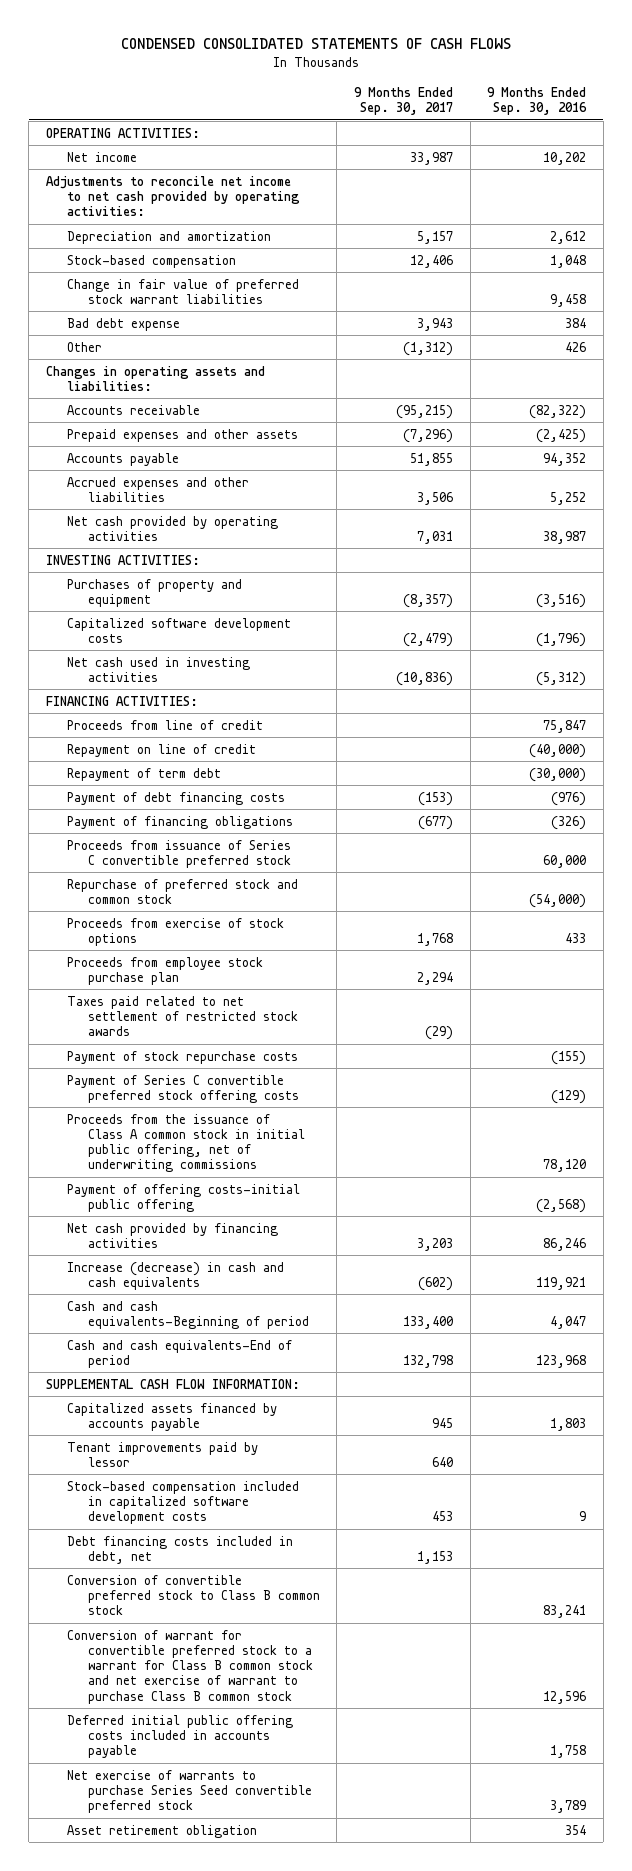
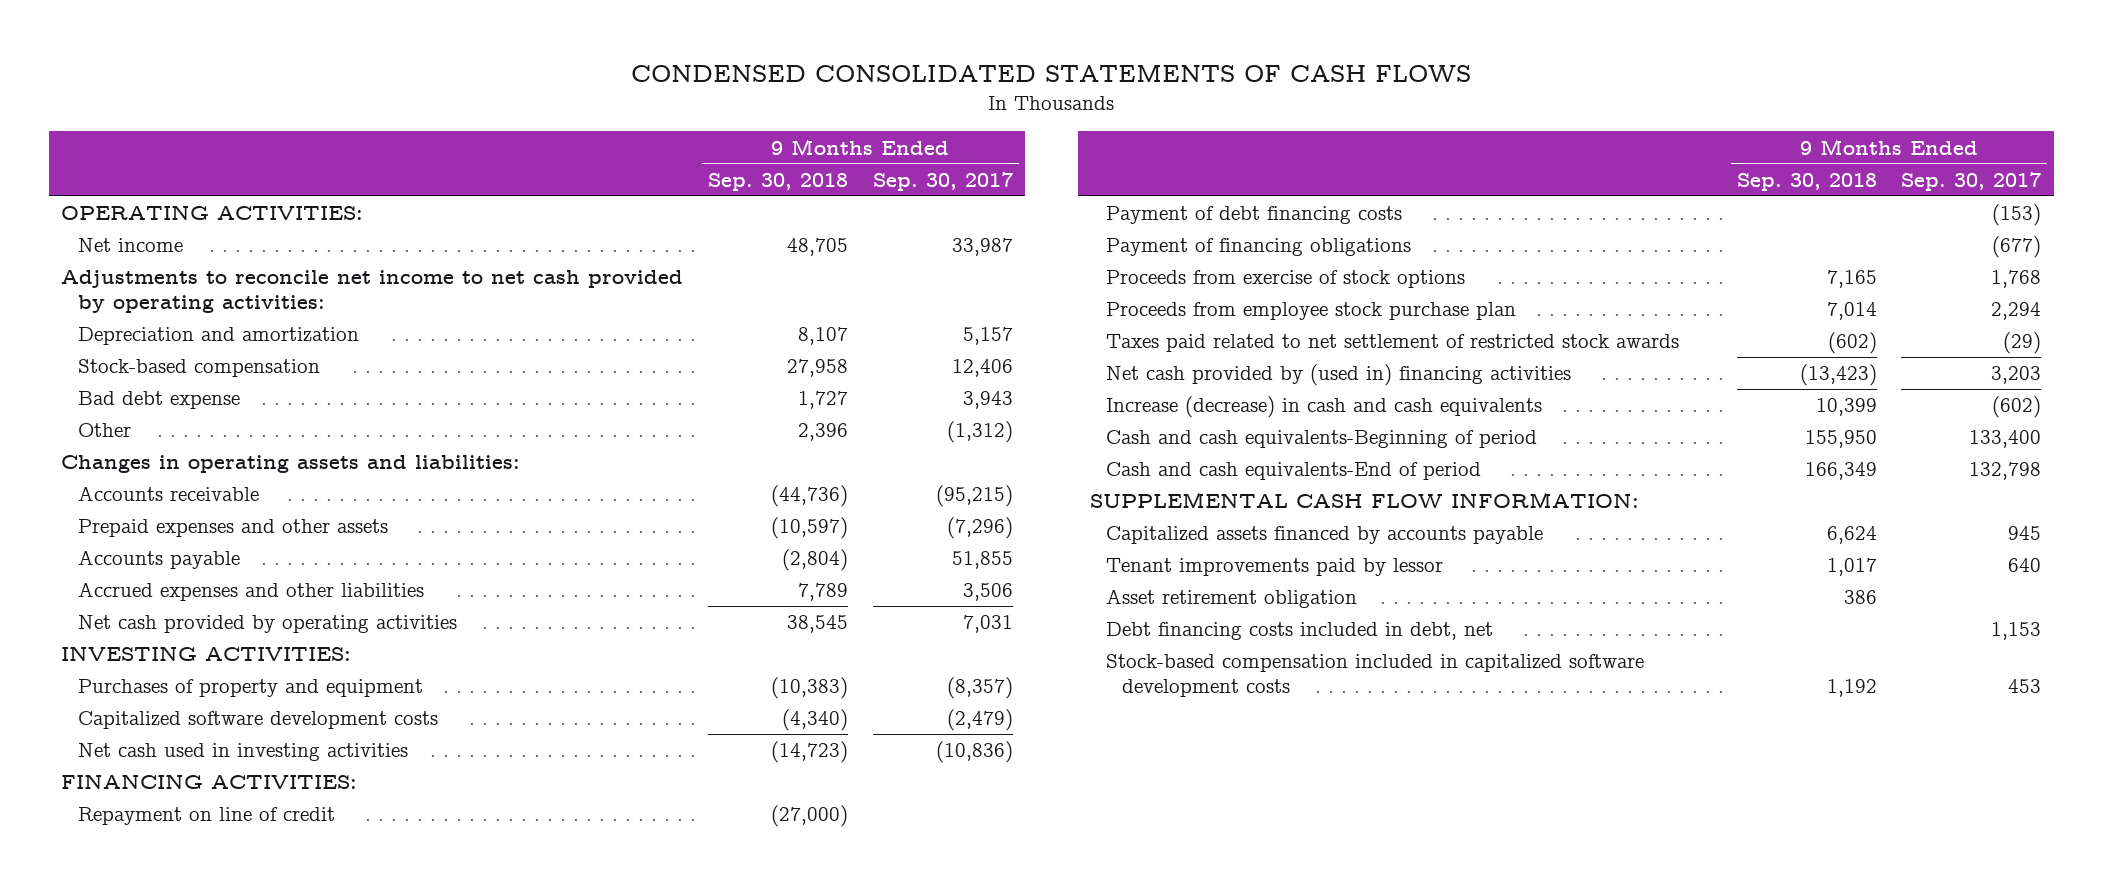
- | 9 Months Ended Sep. 30, 2017 | 9 Months Ended Sep. 30, 2016
+ | 9 Months Ended Sep. 30, 2018 | 9 Months Ended Sep. 30, 2017
- Change in fair value of preferred stock warrant liabilities | | 9,458
- Proceeds from line of credit | | 75,847
- Repayment of term debt | | (30,000)
- Proceeds from issuance of Series C convertible preferred stock | | 60,000
- Repurchase of preferred stock and common stock | | (54,000)
- Payment of stock repurchase costs | | (155)
- Payment of Series C convertible preferred stock offering costs | | (129)
- Proceeds from the issuance of Class A common stock in initial public offering, net of underwriting commissions | | 78,120
- Payment of offering costs-initial public offering | | (2,568)
- Net cash provided by financing activities | 3,203 | 86,246
+ Net cash provided by (used in) financing activities | (13,423) | 3,203
- Conversion of convertible preferred stock to Class B common stock | | 83,241
- Conversion of warrant for convertible preferred stock to a warrant for Class B common stock and net exercise of warrant to purchase Class B common stock | | 12,596
- Deferred initial public offering costs included in accounts payable | | 1,758
- Net exercise of warrants to purchase Series Seed convertible preferred stock | | 3,789
moved down: Debt financing costs included in debt, net | | 1,153
moved down: Stock-based compensation included in capitalized software development costs | 1,192 | 453

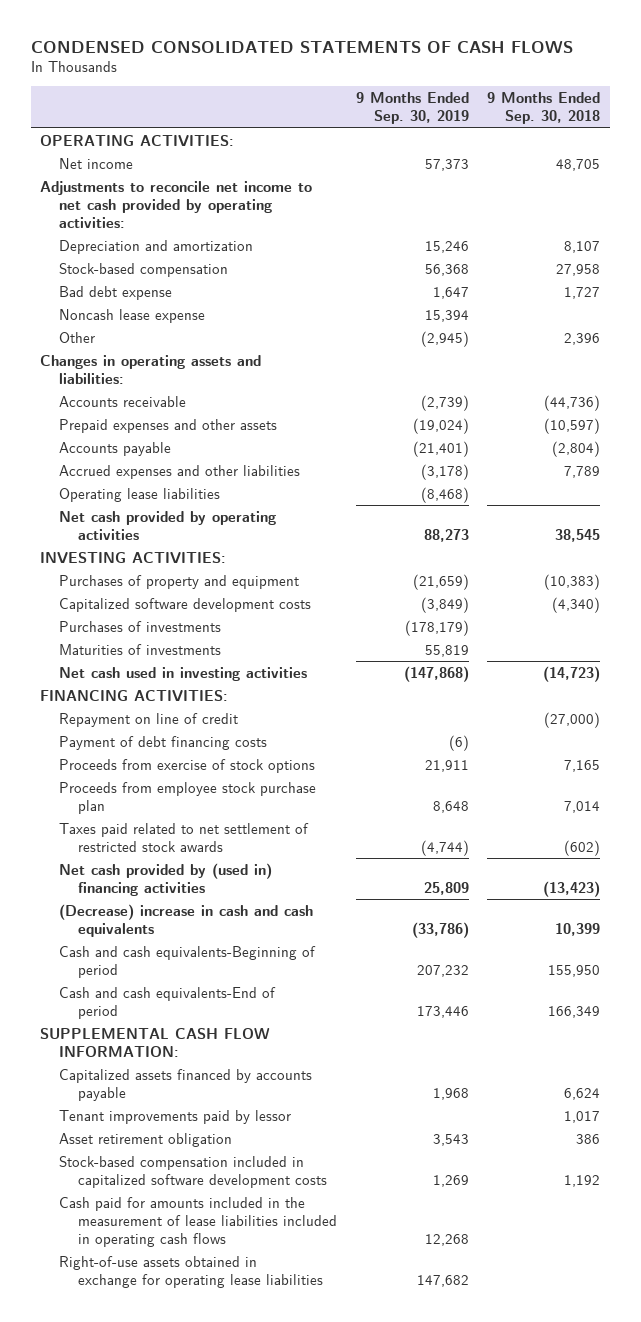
- | 9 Months Ended Sep. 30, 2018 | 9 Months Ended Sep. 30, 2017
+ | 9 Months Ended Sep. 30, 2019 | 9 Months Ended Sep. 30, 2018
+ Noncash lease expense | 15,394 |
+ Operating lease liabilities | (8,468) |
+ Purchases of investments | (178,179) |
+ Maturities of investments | 55,819 |
- Payment of financing obligations | | (677)
- Increase (decrease) in cash and cash equivalents | 10,399 | (602)
+ (Decrease) increase in cash and cash equivalents | (33,786) | 10,399
- Debt financing costs included in debt, net | | 1,153
+ Cash paid for amounts included in the measurement of lease liabilities included in operating cash flows | 12,268 |
+ Right-of-use assets obtained in exchange for operating lease liabilities | 147,682 |

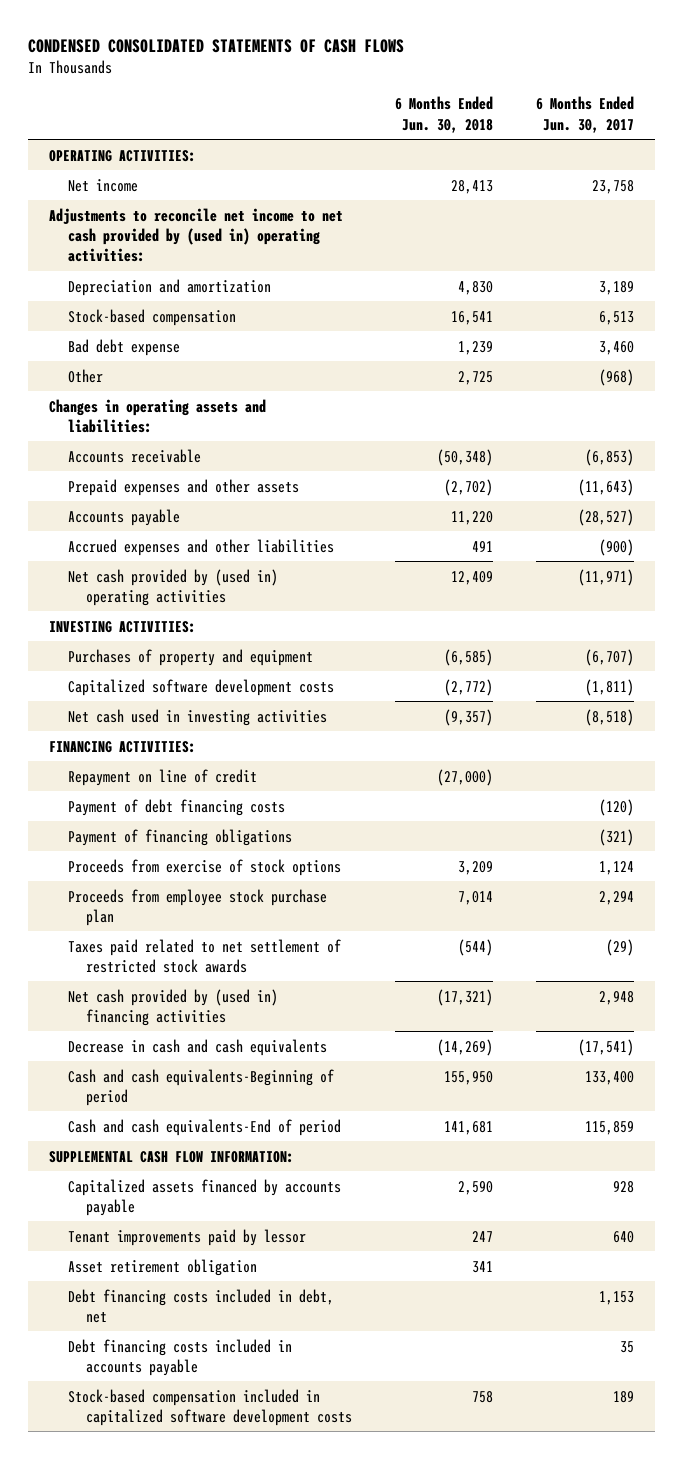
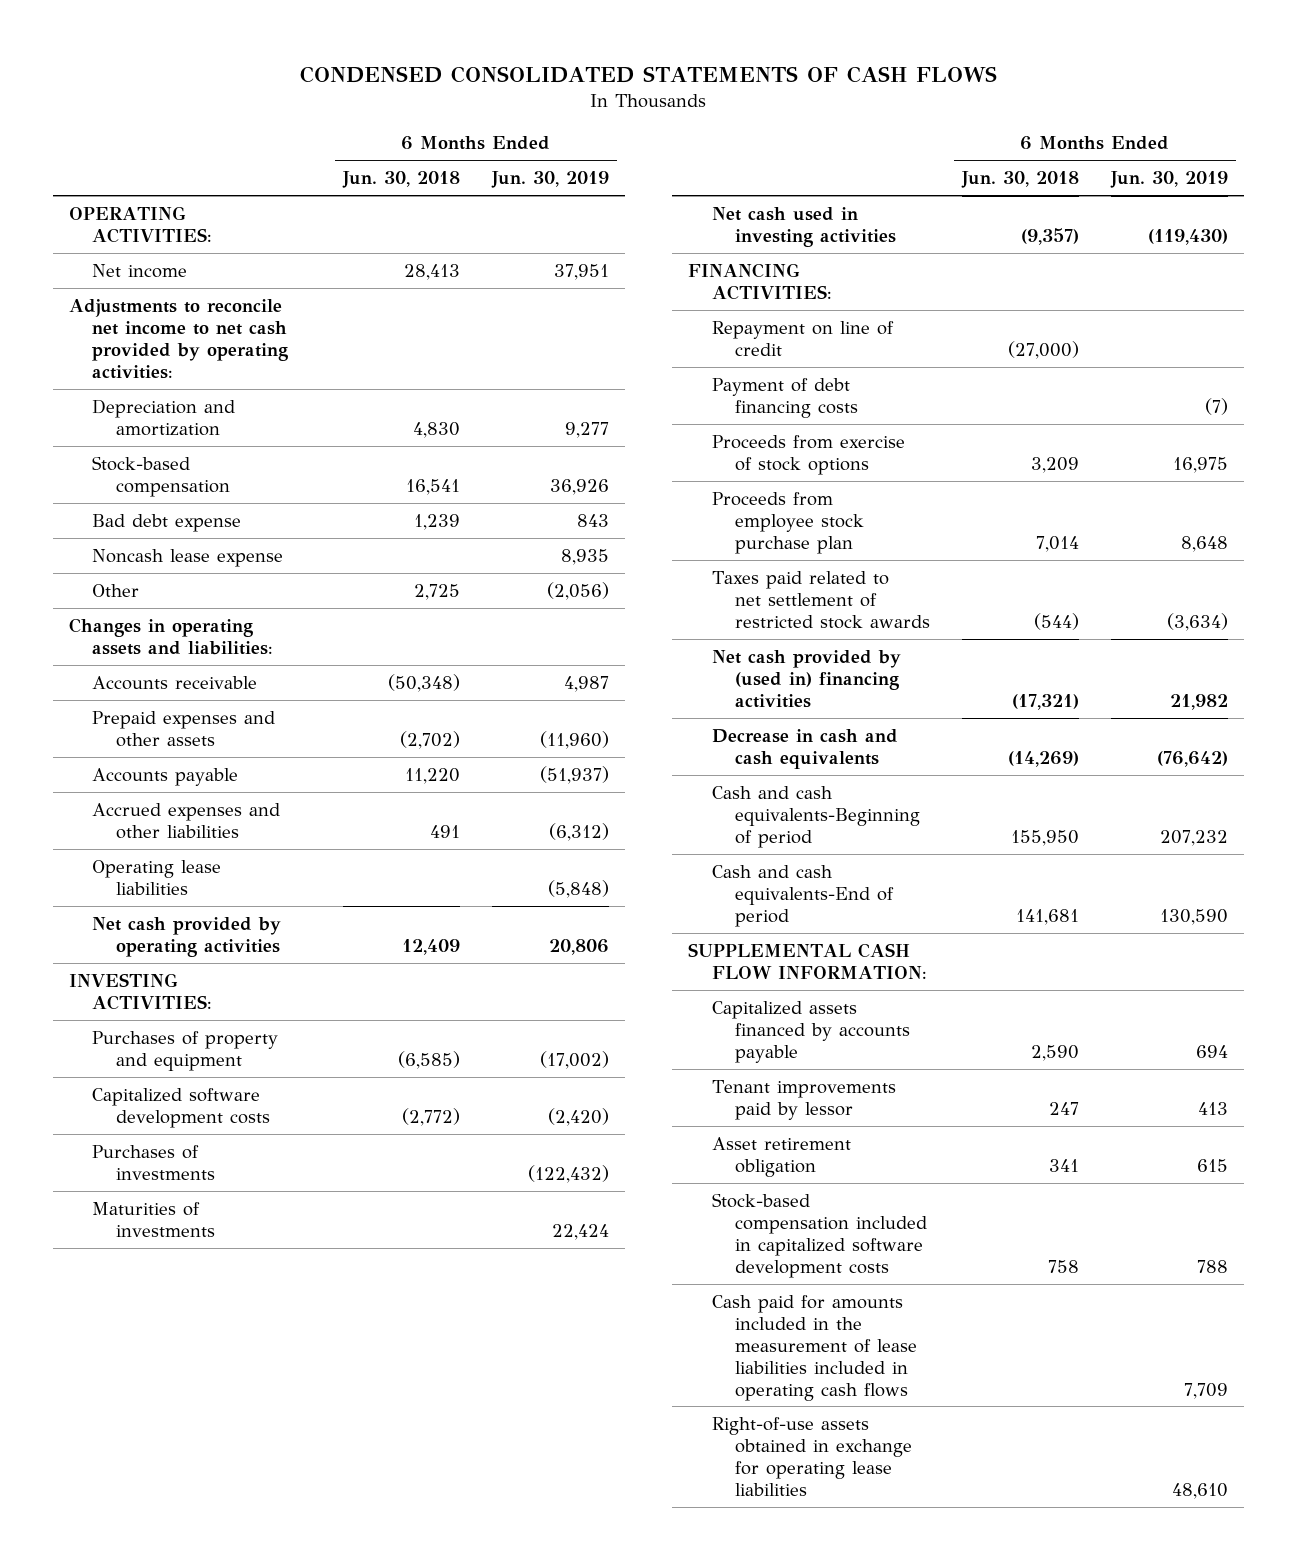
- | 6 Months Ended Jun. 30, 2018 | 6 Months Ended Jun. 30, 2017
+ | 6 Months Ended Jun. 30, 2018 | 6 Months Ended Jun. 30, 2019
- Adjustments to reconcile net income to net cash provided by (used in) operating activities:
+ Adjustments to reconcile net income to net cash provided by operating activities:
+ Noncash lease expense | | 8,935
- Net cash provided by (used in) operating activities | 12,409 | (11,971)
+ Operating lease liabilities | | (5,848)
+ Net cash provided by operating activities | 12,409 | 20,806
+ Purchases of investments | | (122,432)
+ Maturities of investments | | 22,424
- Payment of financing obligations | | (321)
- Debt financing costs included in debt, net | | 1,153
- Debt financing costs included in accounts payable | | 35
+ Cash paid for amounts included in the measurement of lease liabilities included in operating cash flows | | 7,709
+ Right-of-use assets obtained in exchange for operating lease liabilities | | 48,610

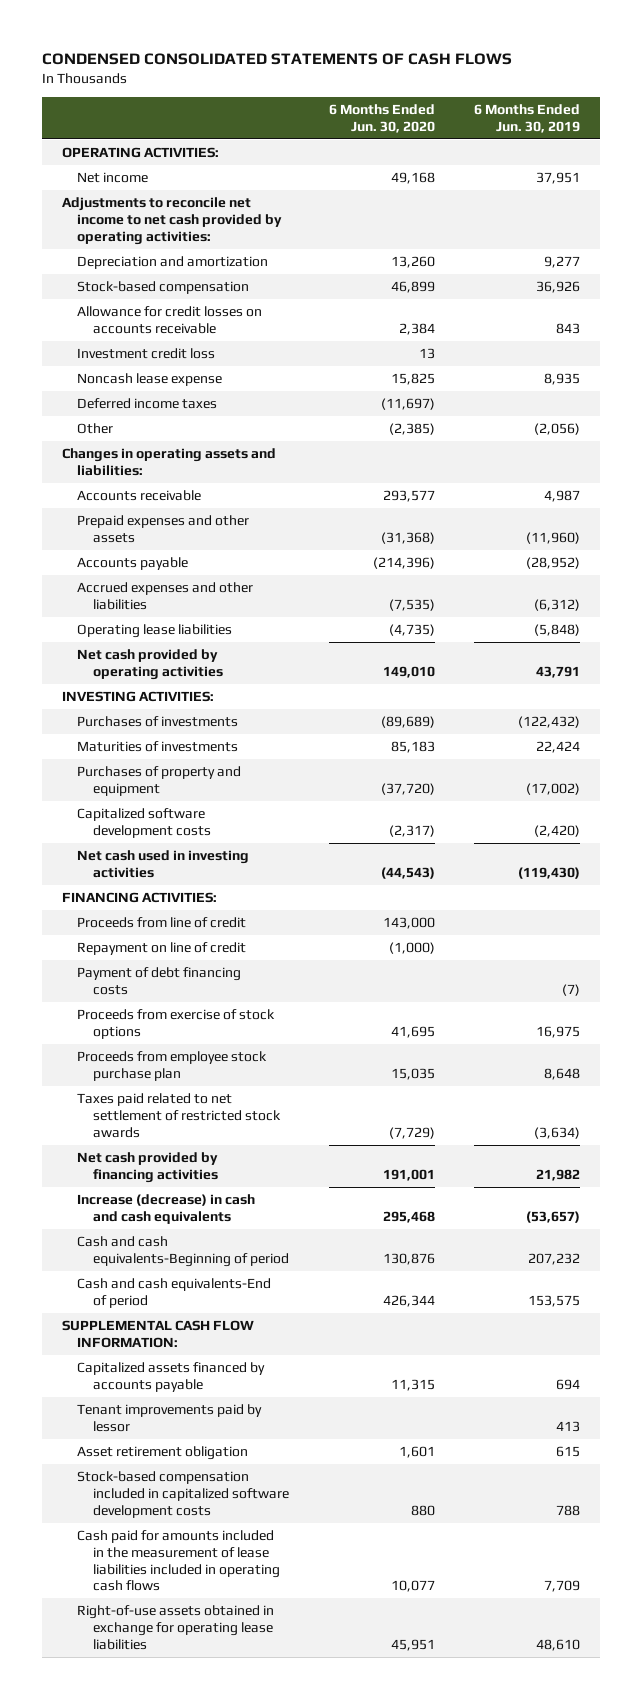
- | 6 Months Ended Jun. 30, 2018 | 6 Months Ended Jun. 30, 2019
+ | 6 Months Ended Jun. 30, 2020 | 6 Months Ended Jun. 30, 2019
- Bad debt expense | 1,239 | 843
+ Allowance for credit losses on accounts receivable | 2,384 | 843
+ Investment credit loss | 13 |
+ Deferred income taxes | (11,697) |
- Accounts payable | 11,220 | (51,937)
+ Accounts payable | (214,396) | (28,952)
- Net cash provided by operating activities | 12,409 | 20,806
+ Net cash provided by operating activities | 149,010 | 43,791
moved down: Purchases of property and equipment | (37,720) | (17,002)
moved down: Capitalized software development costs | (2,317) | (2,420)
+ Proceeds from line of credit | 143,000 |
- Net cash provided by (used in) financing activities | (17,321) | 21,982
- Decrease in cash and cash equivalents | (14,269) | (76,642)
+ Net cash provided by financing activities | 191,001 | 21,982
+ Increase (decrease) in cash and cash equivalents | 295,468 | (53,657)
- Cash and cash equivalents-End of period | 141,681 | 130,590
+ Cash and cash equivalents-End of period | 426,344 | 153,575

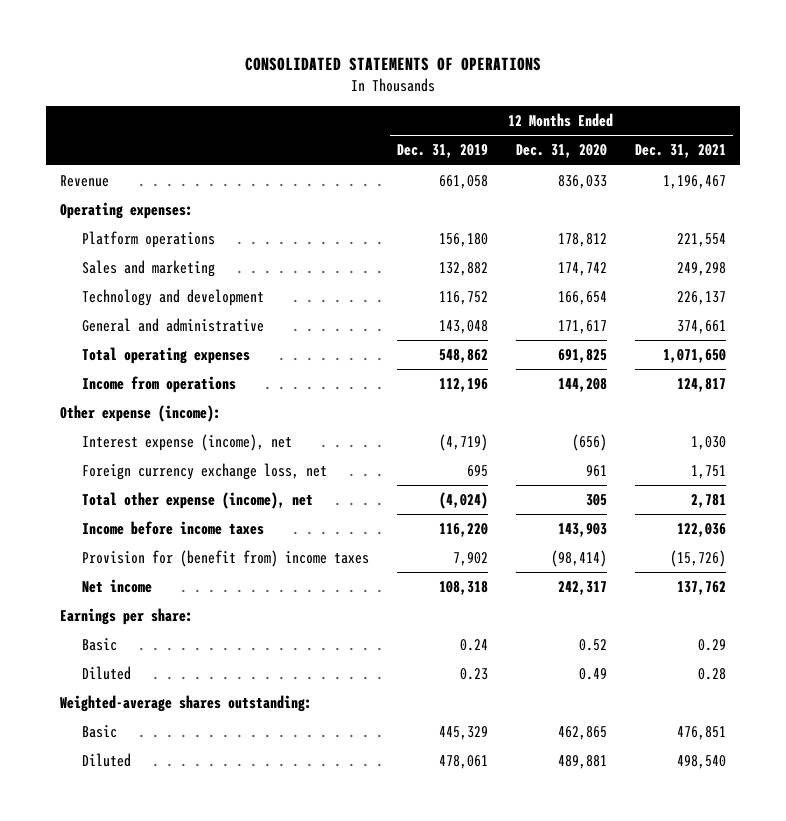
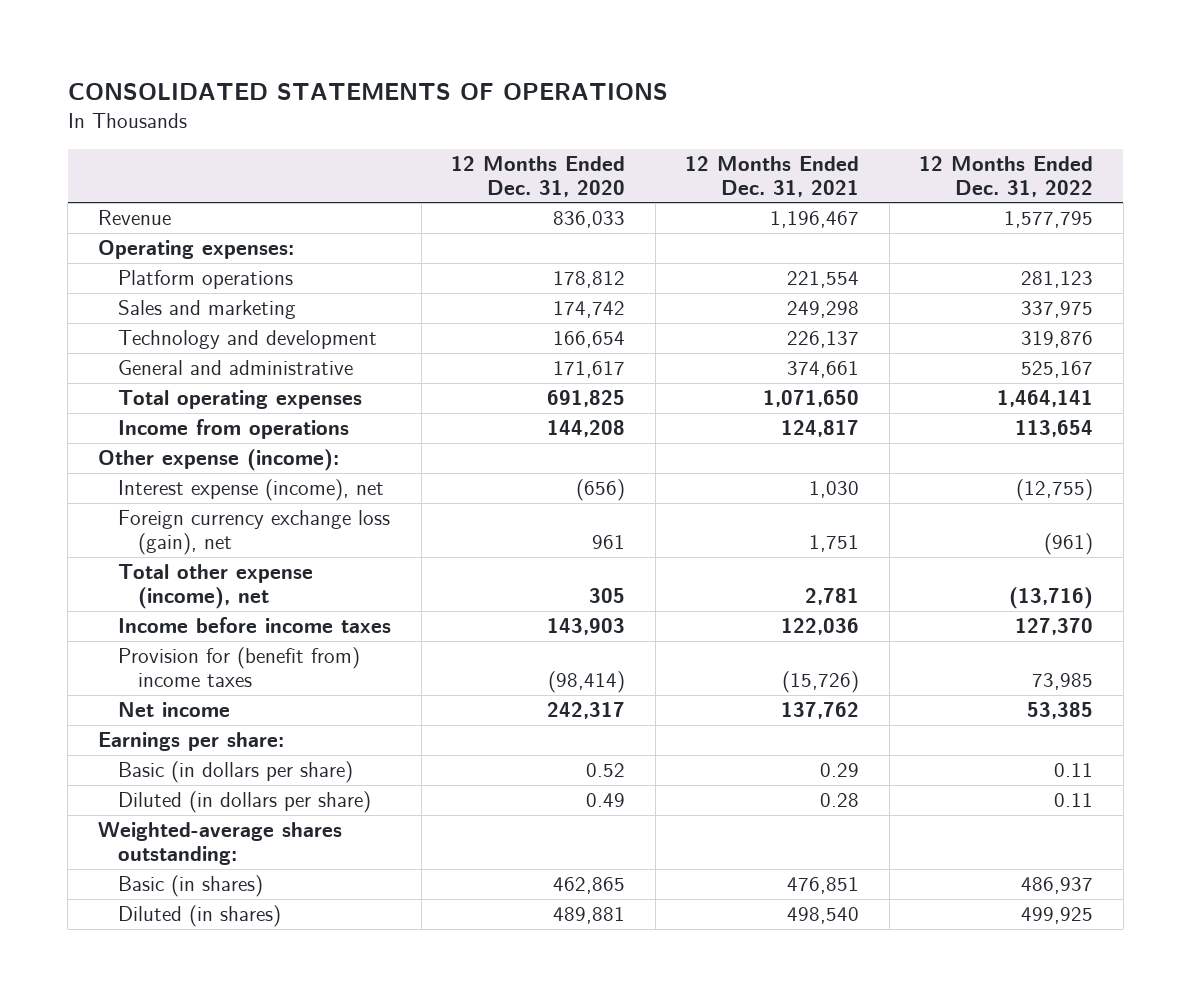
- | 12 Months Ended Dec. 31, 2019 | 12 Months Ended Dec. 31, 2020 | 12 Months Ended Dec. 31, 2021
+ | 12 Months Ended Dec. 31, 2020 | 12 Months Ended Dec. 31, 2021 | 12 Months Ended Dec. 31, 2022
- Foreign currency exchange loss, net | 695 | 961 | 1,751
+ Foreign currency exchange loss (gain), net | 961 | 1,751 | (961)
- Basic | 0.24 | 0.52 | 0.29
- Diluted | 0.23 | 0.49 | 0.28
+ Basic (in dollars per share) | 0.52 | 0.29 | 0.11
+ Diluted (in dollars per share) | 0.49 | 0.28 | 0.11
- Basic | 445,329 | 462,865 | 476,851
- Diluted | 478,061 | 489,881 | 498,540
+ Basic (in shares) | 462,865 | 476,851 | 486,937
+ Diluted (in shares) | 489,881 | 498,540 | 499,925

